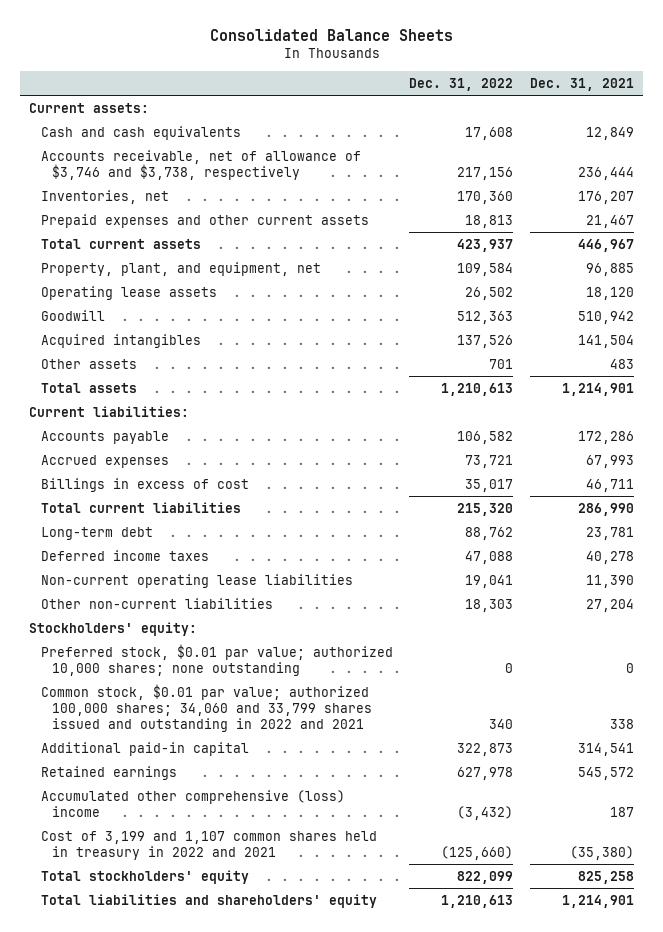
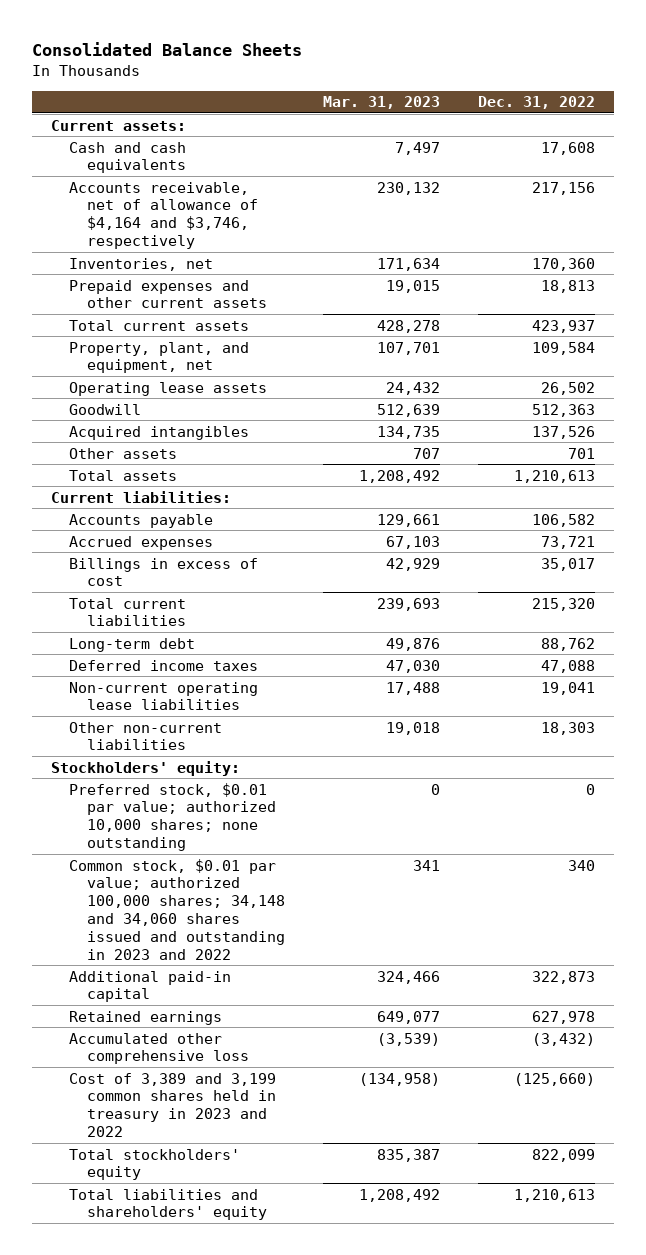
- | Dec. 31, 2022 | Dec. 31, 2021
+ | Mar. 31, 2023 | Dec. 31, 2022
- Accounts receivable, net of allowance of $3,746 and $3,738, respectively | 217,156 | 236,444
+ Accounts receivable, net of allowance of $4,164 and $3,746, respectively | 230,132 | 217,156
- Common stock, $0.01 par value; authorized 100,000 shares; 34,060 and 33,799 shares issued and outstanding in 2022 and 2021 | 340 | 338
+ Common stock, $0.01 par value; authorized 100,000 shares; 34,148 and 34,060 shares issued and outstanding in 2023 and 2022 | 341 | 340
- Accumulated other comprehensive (loss) income | (3,432) | 187
- Cost of 3,199 and 1,107 common shares held in treasury in 2022 and 2021 | (125,660) | (35,380)
+ Accumulated other comprehensive loss | (3,539) | (3,432)
+ Cost of 3,389 and 3,199 common shares held in treasury in 2023 and 2022 | (134,958) | (125,660)

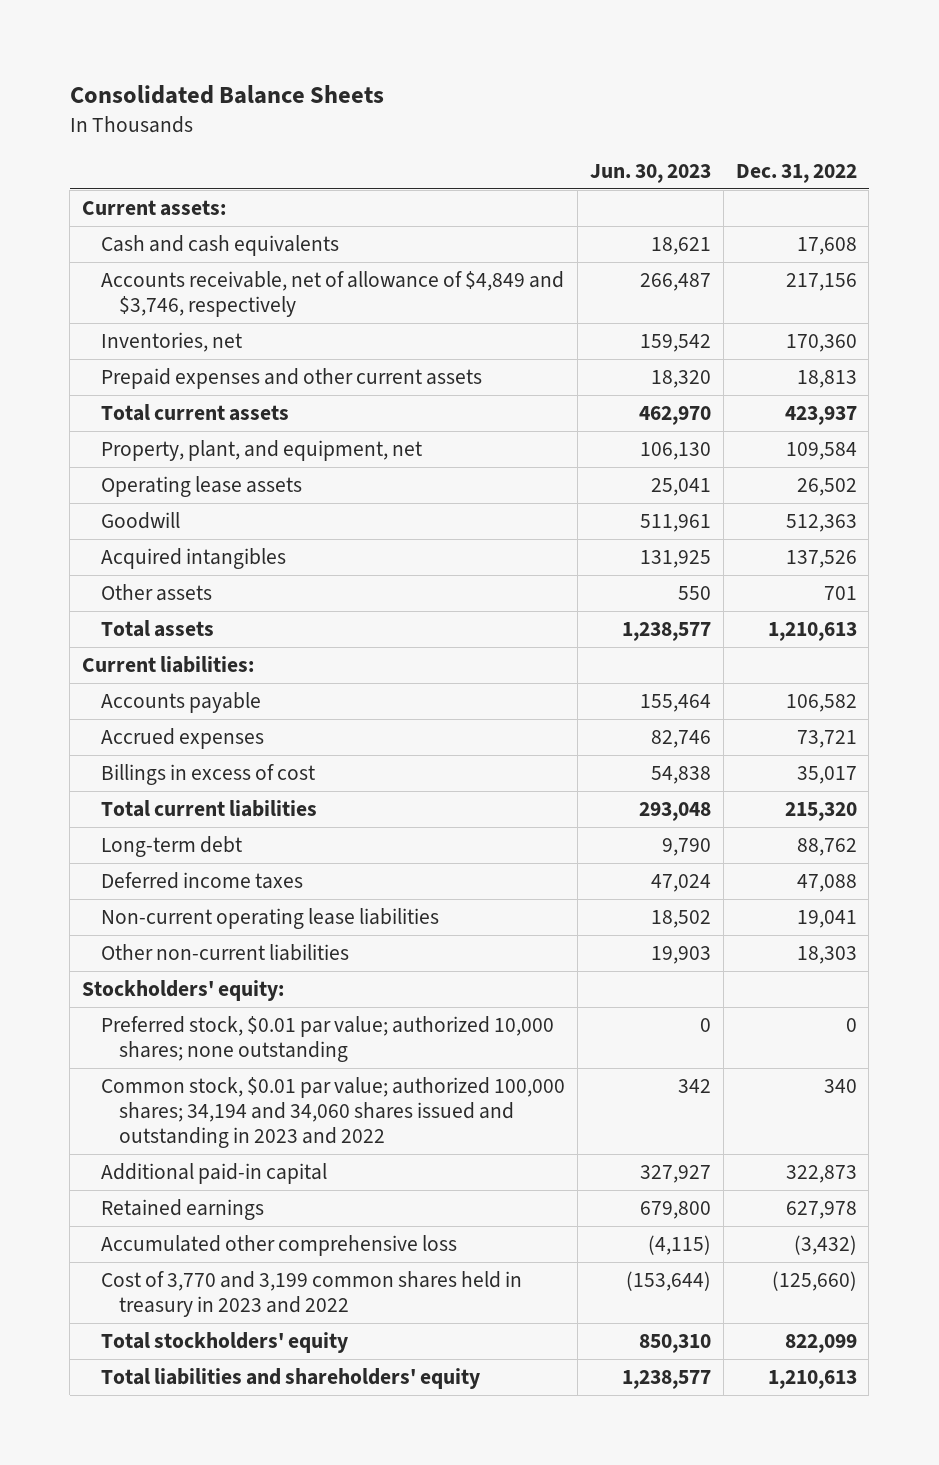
- | Mar. 31, 2023 | Dec. 31, 2022
+ | Jun. 30, 2023 | Dec. 31, 2022
- Accounts receivable, net of allowance of $4,164 and $3,746, respectively | 230,132 | 217,156
+ Accounts receivable, net of allowance of $4,849 and $3,746, respectively | 266,487 | 217,156
- Common stock, $0.01 par value; authorized 100,000 shares; 34,148 and 34,060 shares issued and outstanding in 2023 and 2022 | 341 | 340
+ Common stock, $0.01 par value; authorized 100,000 shares; 34,194 and 34,060 shares issued and outstanding in 2023 and 2022 | 342 | 340
- Cost of 3,389 and 3,199 common shares held in treasury in 2023 and 2022 | (134,958) | (125,660)
+ Cost of 3,770 and 3,199 common shares held in treasury in 2023 and 2022 | (153,644) | (125,660)

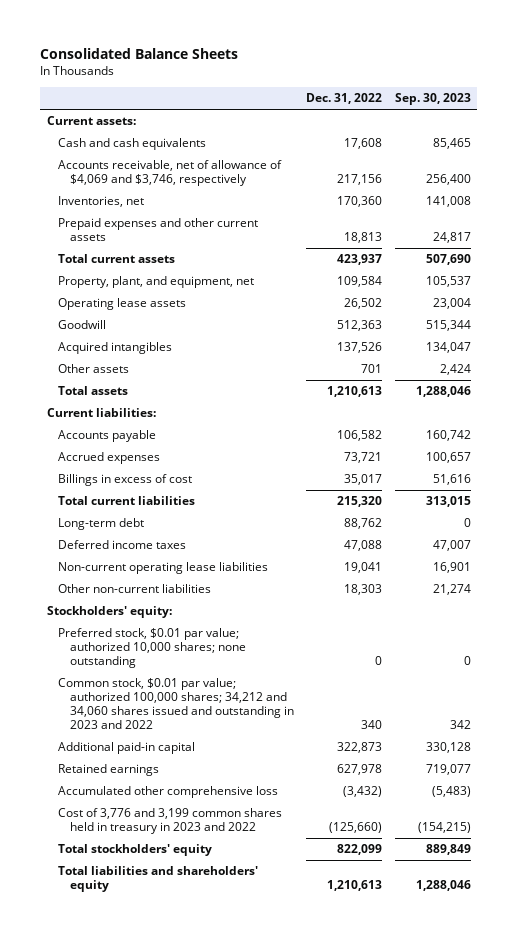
- | Jun. 30, 2023 | Dec. 31, 2022
+ | Dec. 31, 2022 | Sep. 30, 2023
- Accounts receivable, net of allowance of $4,849 and $3,746, respectively | 266,487 | 217,156
+ Accounts receivable, net of allowance of $4,069 and $3,746, respectively | 217,156 | 256,400
- Common stock, $0.01 par value; authorized 100,000 shares; 34,194 and 34,060 shares issued and outstanding in 2023 and 2022 | 342 | 340
+ Common stock, $0.01 par value; authorized 100,000 shares; 34,212 and 34,060 shares issued and outstanding in 2023 and 2022 | 340 | 342
- Cost of 3,770 and 3,199 common shares held in treasury in 2023 and 2022 | (153,644) | (125,660)
+ Cost of 3,776 and 3,199 common shares held in treasury in 2023 and 2022 | (125,660) | (154,215)

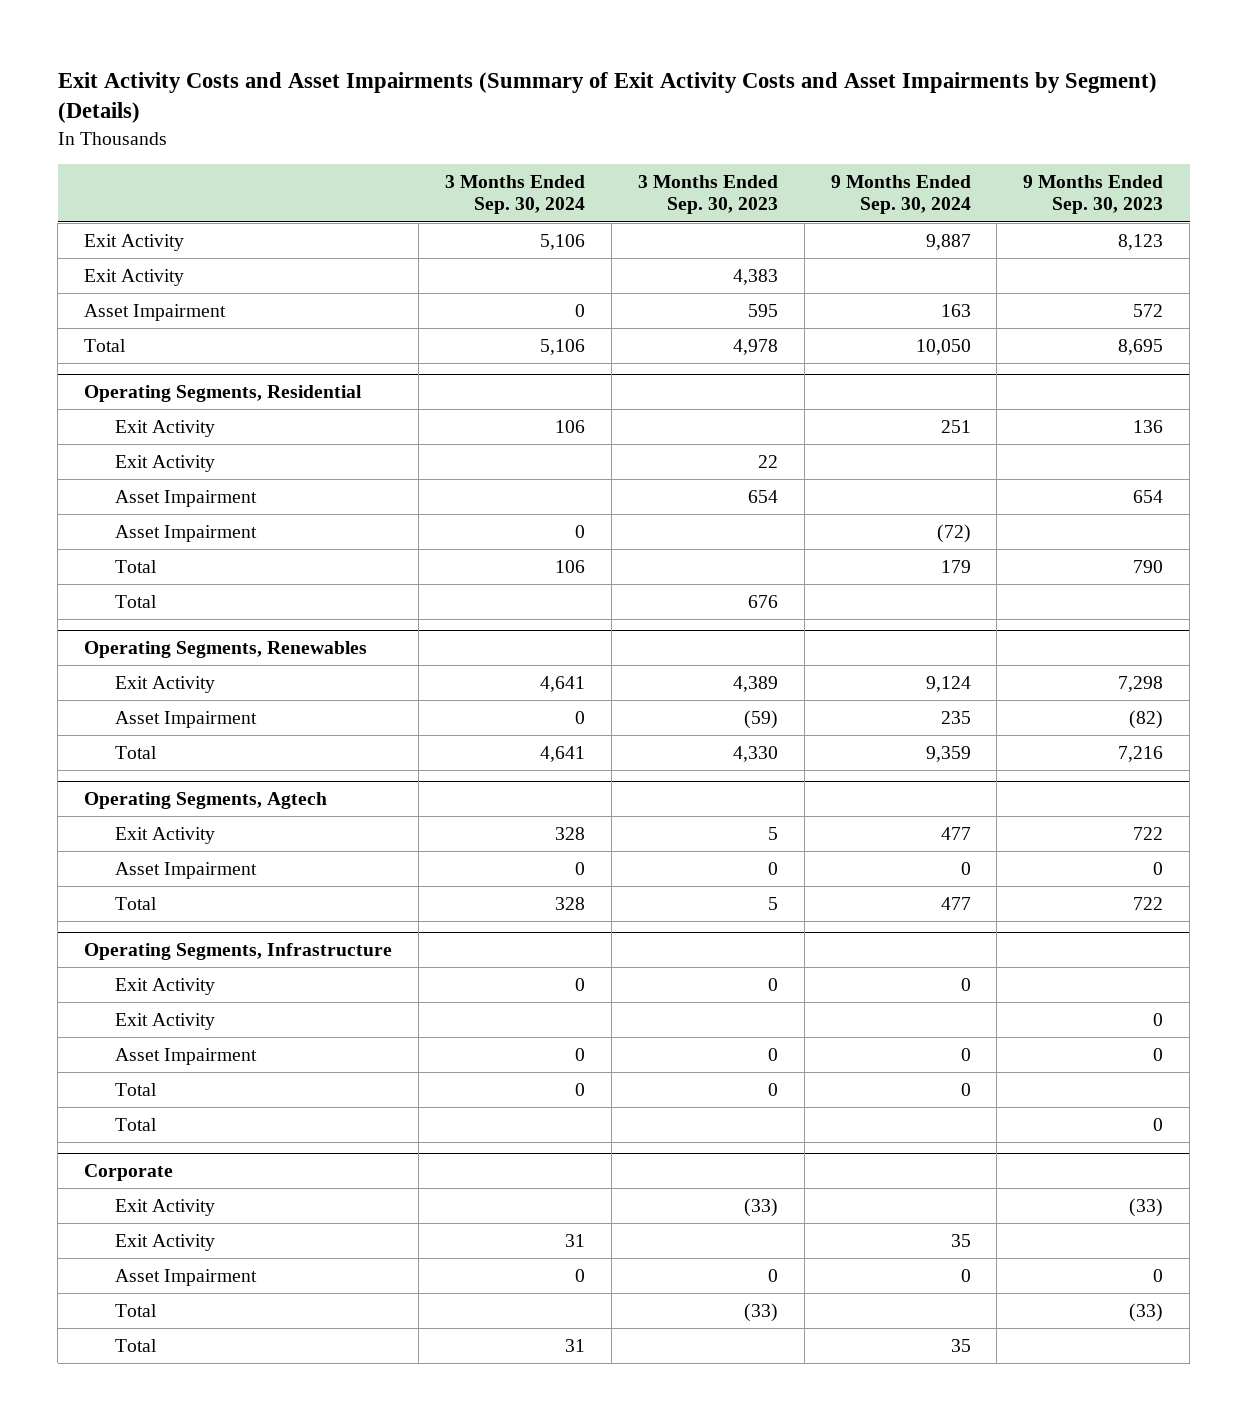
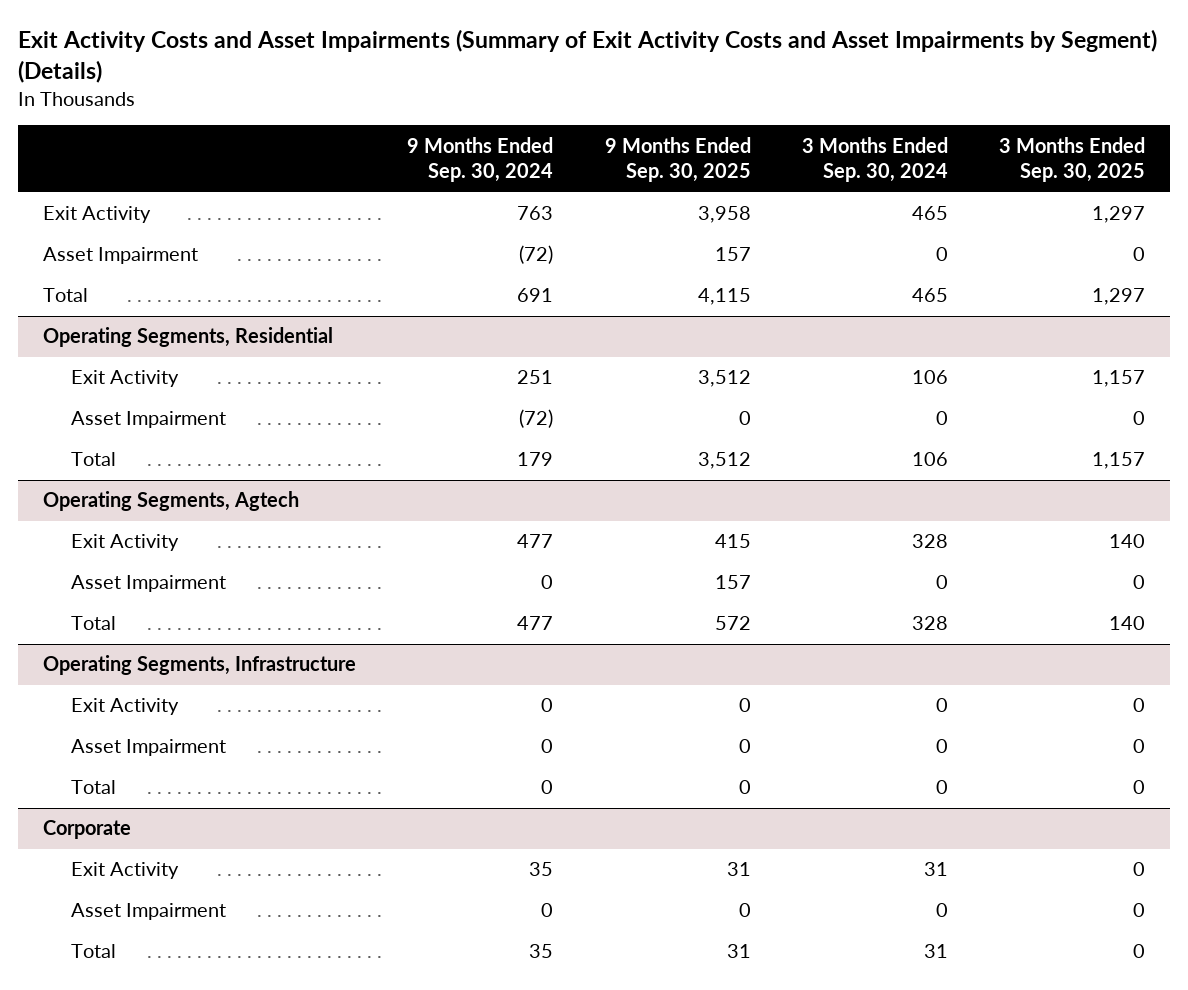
- | 3 Months Ended Sep. 30, 2024 | 3 Months Ended Sep. 30, 2023 | 9 Months Ended Sep. 30, 2024 | 9 Months Ended Sep. 30, 2023
+ | 9 Months Ended Sep. 30, 2024 | 9 Months Ended Sep. 30, 2025 | 3 Months Ended Sep. 30, 2024 | 3 Months Ended Sep. 30, 2025
- Exit Activity | 5,106 | | 9,887 | 8,123
- Exit Activity | | 4,383 | |
- Asset Impairment | 0 | 595 | 163 | 572
- Total | 5,106 | 4,978 | 10,050 | 8,695
+ Exit Activity | 763 | 3,958 | 465 | 1,297
+ Asset Impairment | (72) | 157 | 0 | 0
+ Total | 691 | 4,115 | 465 | 1,297
@ Operating Segments, Residential
- Exit Activity | | 22 | |
- Asset Impairment | | 654 | | 654
- Total | | 676 | |
- Operating Segments, Renewables
- Exit Activity | 4,641 | 4,389 | 9,124 | 7,298
- Asset Impairment | 0 | (59) | 235 | (82)
- Total | 4,641 | 4,330 | 9,359 | 7,216
@ Operating Segments, Infrastructure
- Exit Activity | | | | 0
- Total | | | | 0
@ Corporate
- Exit Activity | | (33) | | (33)
- Total | | (33) | | (33)

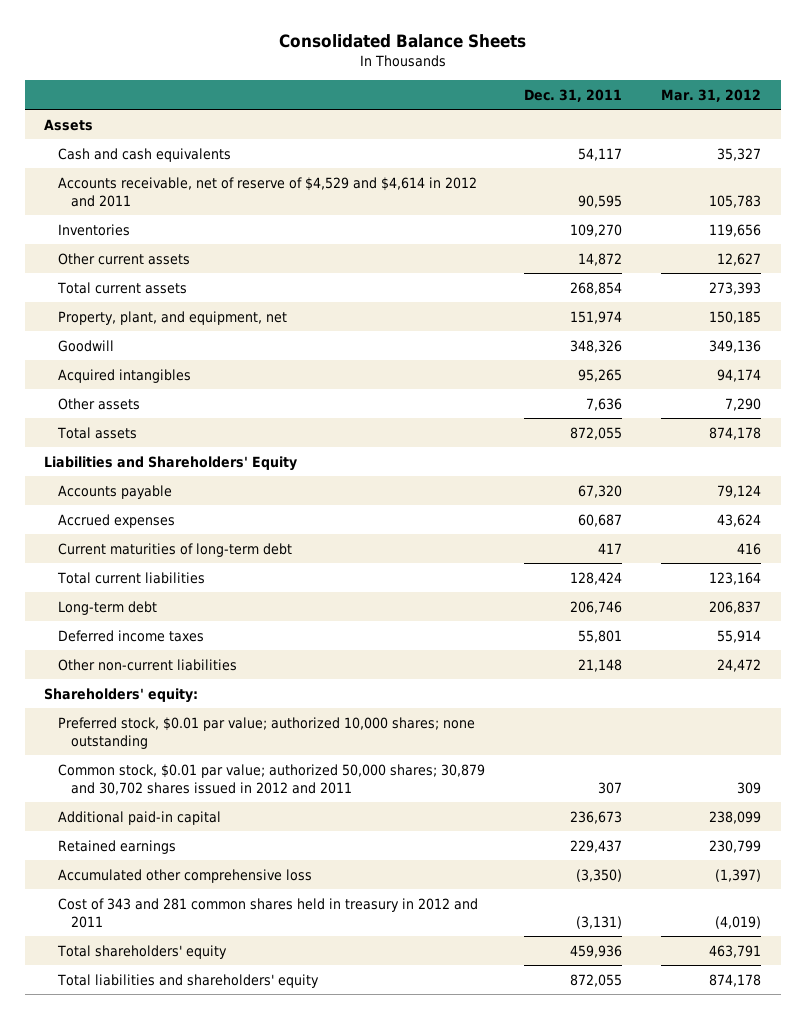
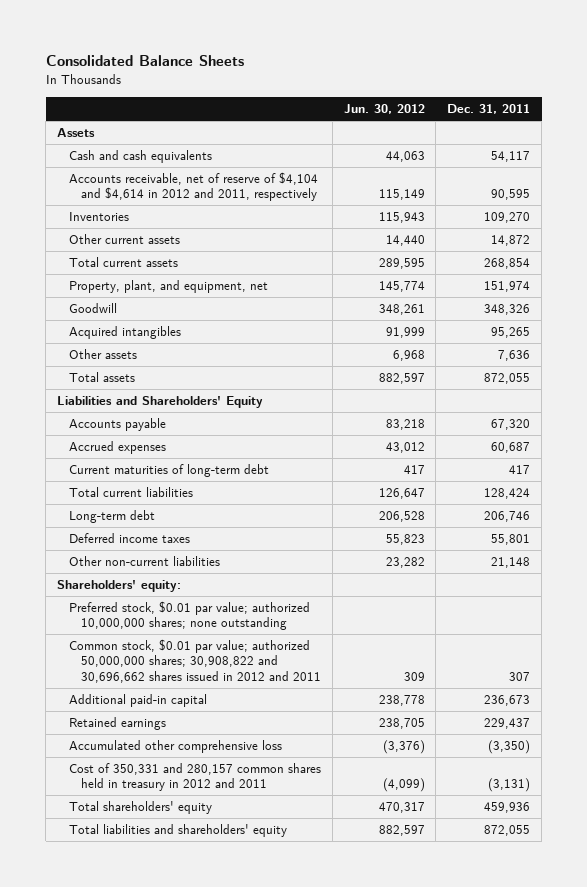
- | Dec. 31, 2011 | Mar. 31, 2012
+ | Jun. 30, 2012 | Dec. 31, 2011
- Accounts receivable, net of reserve of $4,529 and $4,614 in 2012 and 2011 | 90,595 | 105,783
+ Accounts receivable, net of reserve of $4,104 and $4,614 in 2012 and 2011, respectively | 115,149 | 90,595
- Preferred stock, $0.01 par value; authorized 10,000 shares; none outstanding
- Common stock, $0.01 par value; authorized 50,000 shares; 30,879 and 30,702 shares issued in 2012 and 2011 | 307 | 309
+ Preferred stock, $0.01 par value; authorized 10,000,000 shares; none outstanding
+ Common stock, $0.01 par value; authorized 50,000,000 shares; 30,908,822 and 30,696,662 shares issued in 2012 and 2011 | 309 | 307
- Cost of 343 and 281 common shares held in treasury in 2012 and 2011 | (3,131) | (4,019)
+ Cost of 350,331 and 280,157 common shares held in treasury in 2012 and 2011 | (4,099) | (3,131)

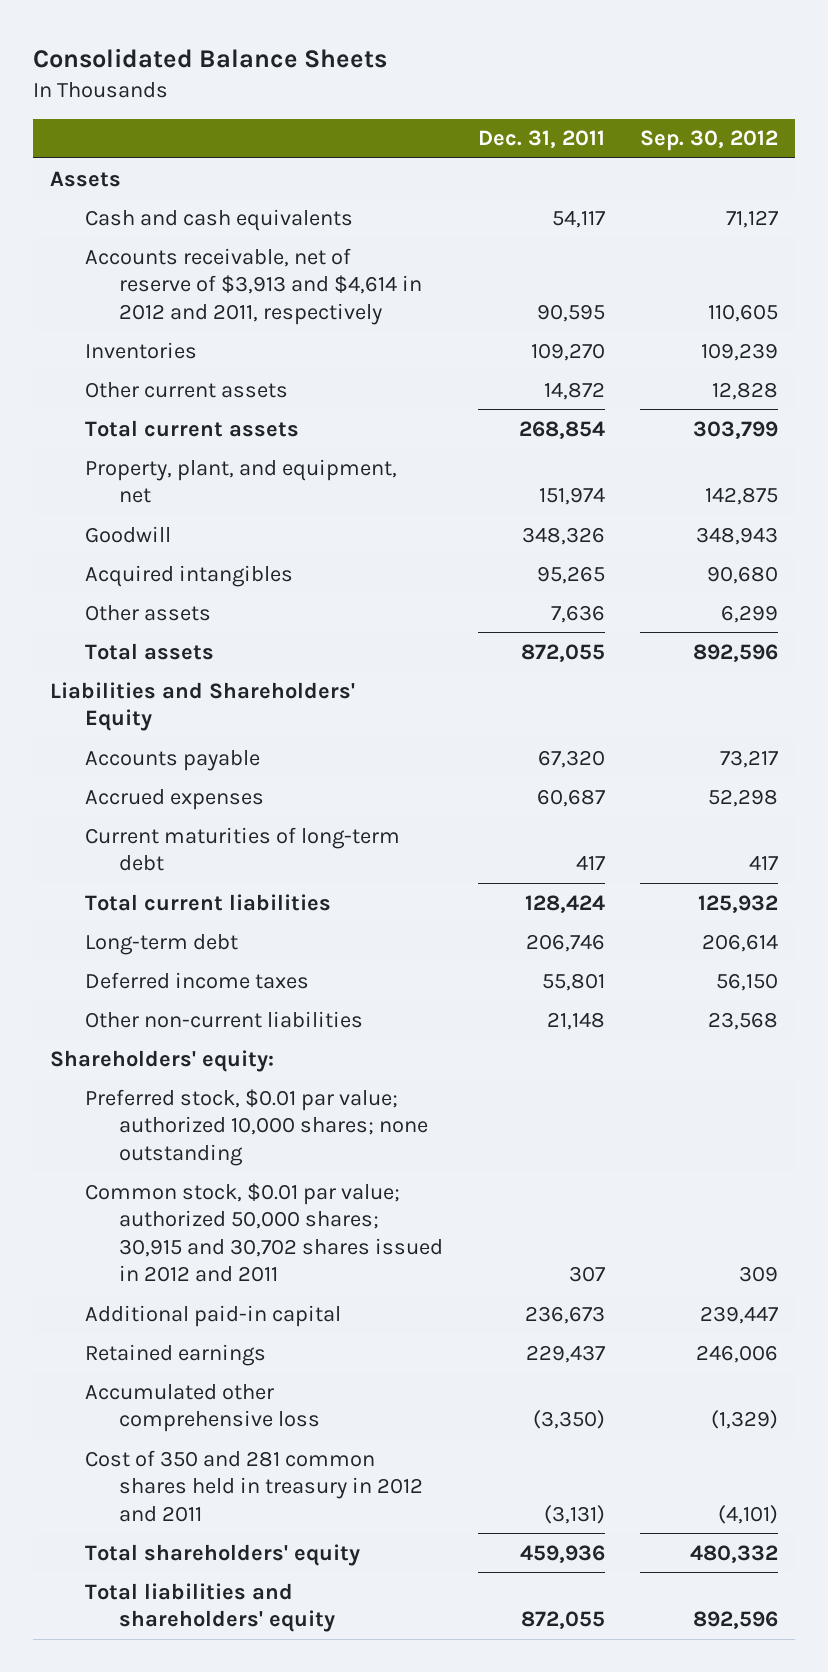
- | Jun. 30, 2012 | Dec. 31, 2011
+ | Dec. 31, 2011 | Sep. 30, 2012
- Accounts receivable, net of reserve of $4,104 and $4,614 in 2012 and 2011, respectively | 115,149 | 90,595
+ Accounts receivable, net of reserve of $3,913 and $4,614 in 2012 and 2011, respectively | 90,595 | 110,605
- Preferred stock, $0.01 par value; authorized 10,000,000 shares; none outstanding
- Common stock, $0.01 par value; authorized 50,000,000 shares; 30,908,822 and 30,696,662 shares issued in 2012 and 2011 | 309 | 307
+ Preferred stock, $0.01 par value; authorized 10,000 shares; none outstanding
+ Common stock, $0.01 par value; authorized 50,000 shares; 30,915 and 30,702 shares issued in 2012 and 2011 | 307 | 309
- Cost of 350,331 and 280,157 common shares held in treasury in 2012 and 2011 | (4,099) | (3,131)
+ Cost of 350 and 281 common shares held in treasury in 2012 and 2011 | (3,131) | (4,101)

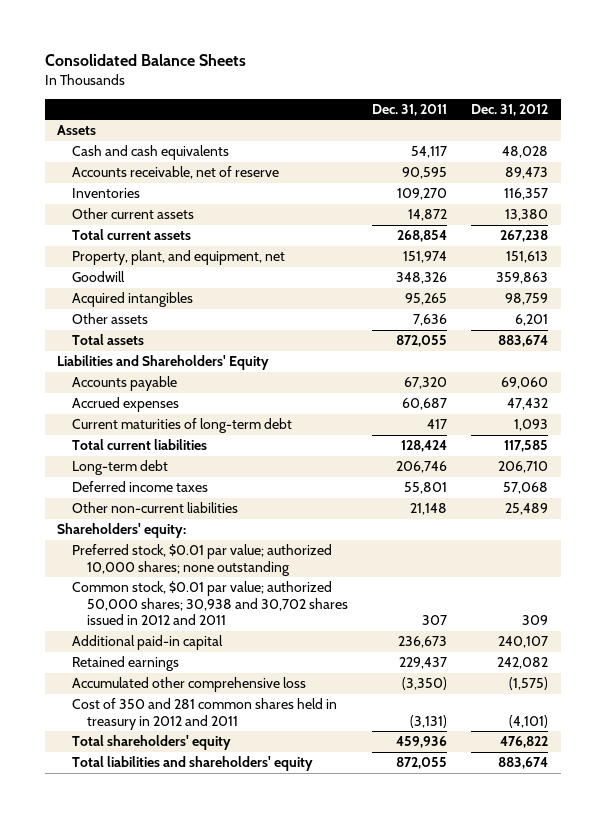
- | Dec. 31, 2011 | Sep. 30, 2012
+ | Dec. 31, 2011 | Dec. 31, 2012
- Accounts receivable, net of reserve of $3,913 and $4,614 in 2012 and 2011, respectively | 90,595 | 110,605
+ Accounts receivable, net of reserve | 90,595 | 89,473
- Common stock, $0.01 par value; authorized 50,000 shares; 30,915 and 30,702 shares issued in 2012 and 2011 | 307 | 309
+ Common stock, $0.01 par value; authorized 50,000 shares; 30,938 and 30,702 shares issued in 2012 and 2011 | 307 | 309

